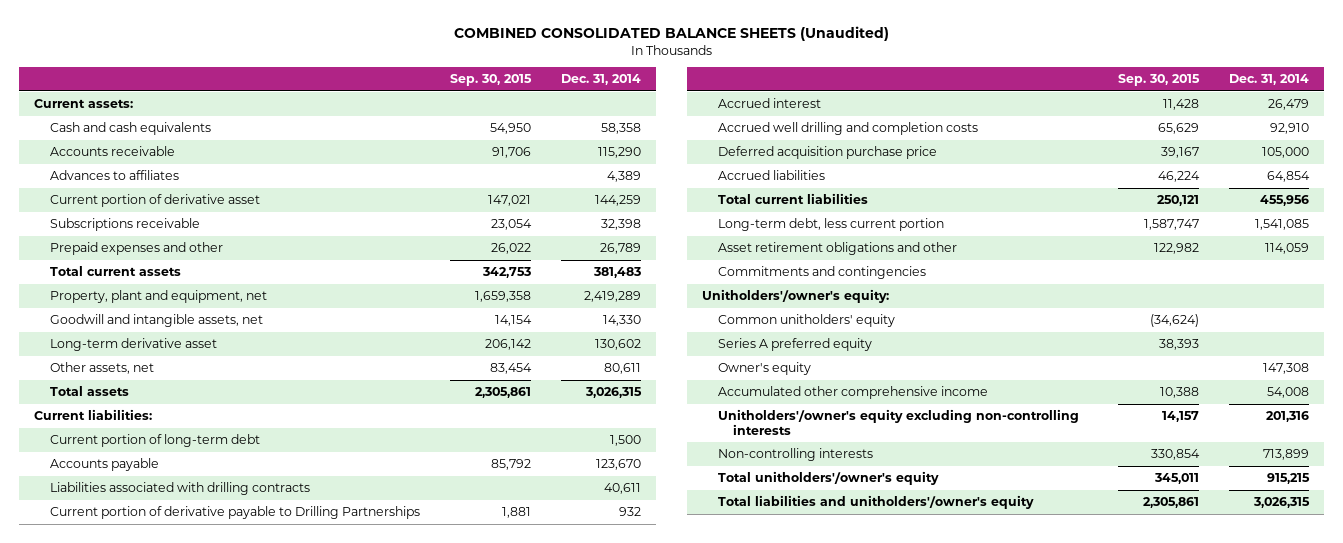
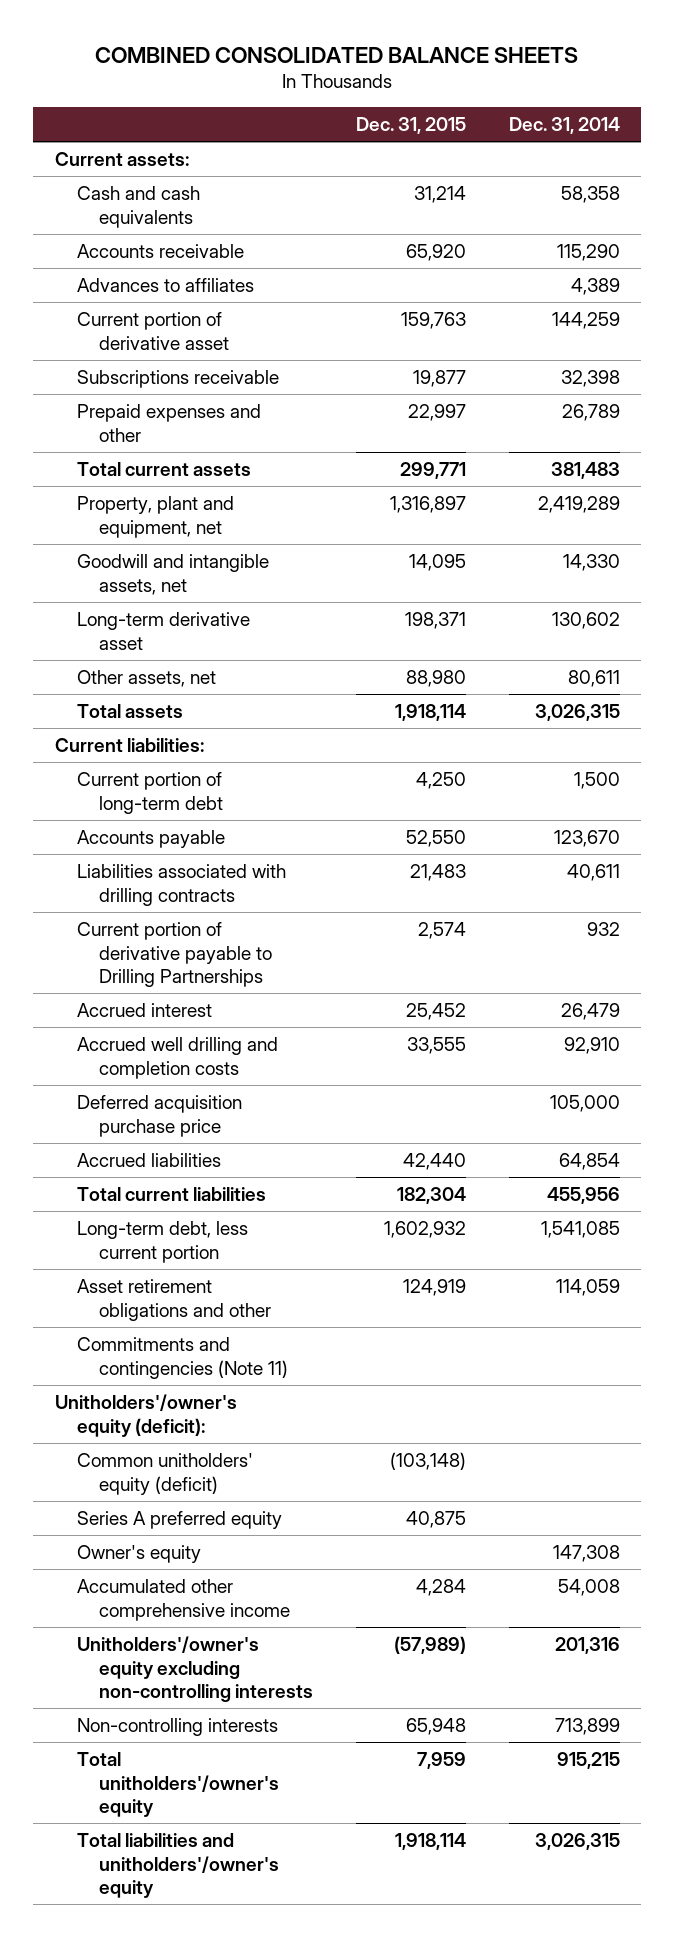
- COMBINED CONSOLIDATED BALANCE SHEETS (Unaudited)
+ COMBINED CONSOLIDATED BALANCE SHEETS
- | Sep. 30, 2015 | Dec. 31, 2014
+ | Dec. 31, 2015 | Dec. 31, 2014
- Commitments and contingencies
- Unitholders'/owner's equity:
- Common unitholders' equity | (34,624) |
+ Commitments and contingencies (Note 11)
+ Unitholders'/owner's equity (deficit):
+ Common unitholders' equity (deficit) | (103,148) |

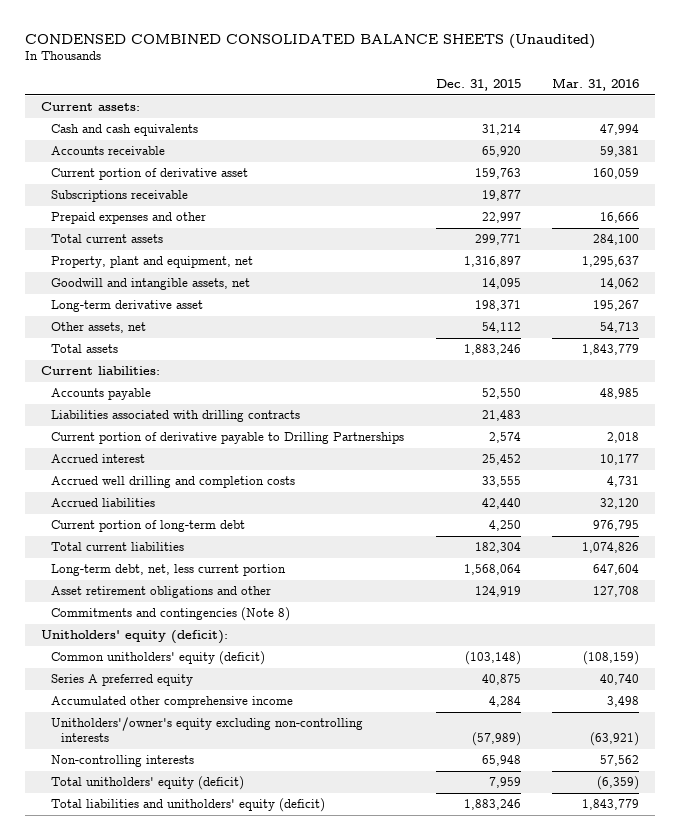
- COMBINED CONSOLIDATED BALANCE SHEETS
+ CONDENSED COMBINED CONSOLIDATED BALANCE SHEETS (Unaudited)
- | Dec. 31, 2015 | Dec. 31, 2014
+ | Dec. 31, 2015 | Mar. 31, 2016
- Advances to affiliates | | 4,389
- Other assets, net | 88,980 | 80,611
- Total assets | 1,918,114 | 3,026,315
+ Other assets, net | 54,112 | 54,713
+ Total assets | 1,883,246 | 1,843,779
- Deferred acquisition purchase price | | 105,000
moved down: Current portion of long-term debt | 4,250 | 976,795
- Long-term debt, less current portion | 1,602,932 | 1,541,085
+ Long-term debt, net, less current portion | 1,568,064 | 647,604
- Commitments and contingencies (Note 11)
- Unitholders'/owner's equity (deficit):
+ Commitments and contingencies (Note 8)
+ Unitholders' equity (deficit):
- Owner's equity | | 147,308
- Total unitholders'/owner's equity | 7,959 | 915,215
- Total liabilities and unitholders'/owner's equity | 1,918,114 | 3,026,315
+ Total unitholders' equity (deficit) | 7,959 | (6,359)
+ Total liabilities and unitholders' equity (deficit) | 1,883,246 | 1,843,779

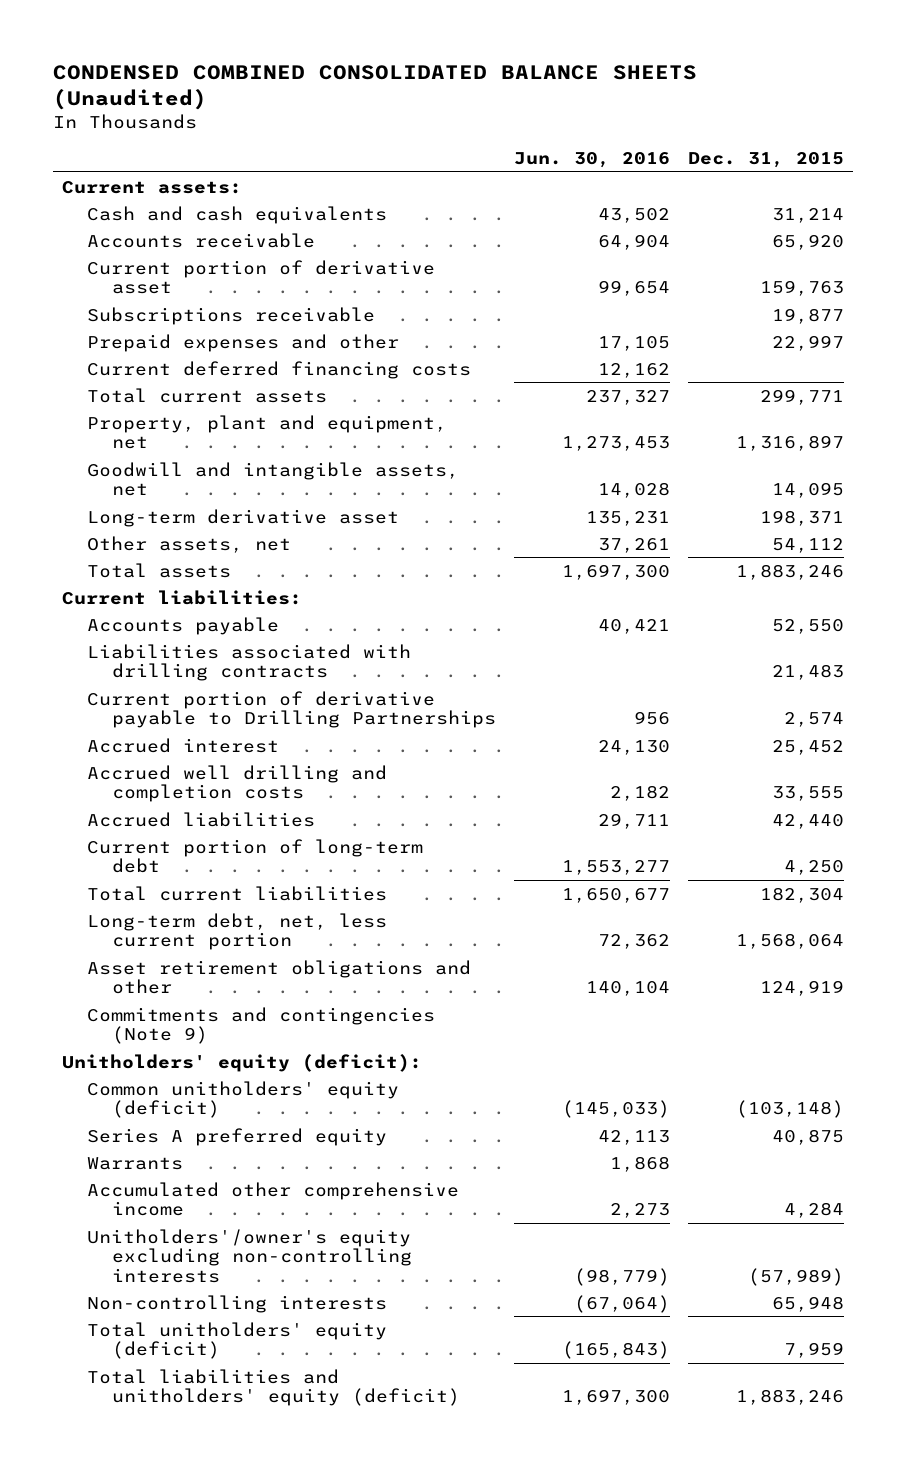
- | Dec. 31, 2015 | Mar. 31, 2016
+ | Jun. 30, 2016 | Dec. 31, 2015
+ Current deferred financing costs | 12,162 |
- Commitments and contingencies (Note 8)
+ Commitments and contingencies (Note 9)
+ Warrants | 1,868 |

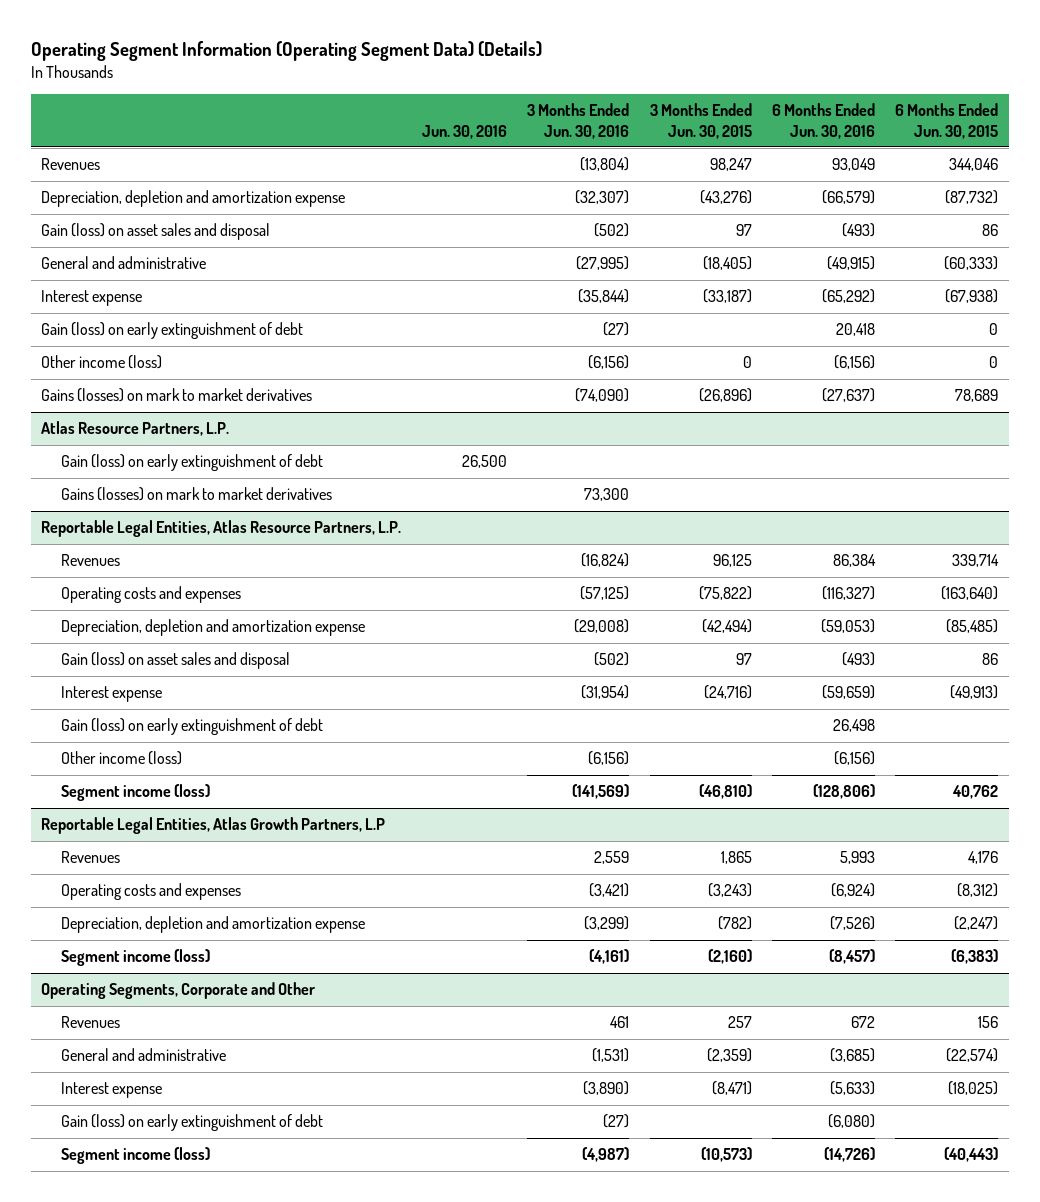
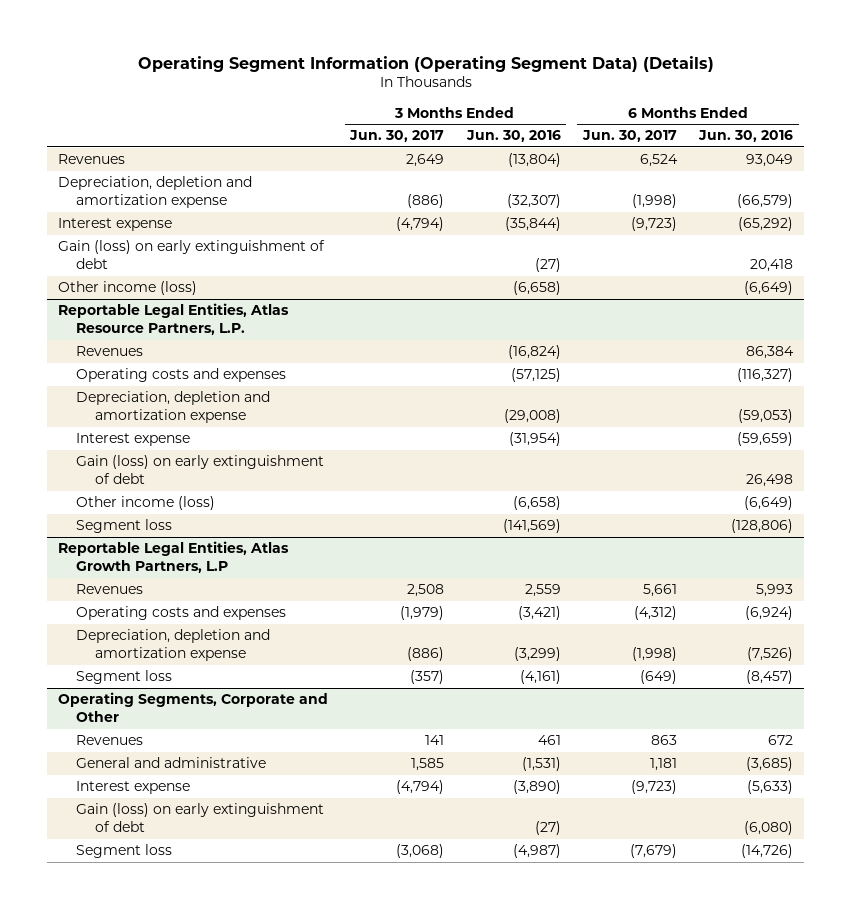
- | Jun. 30, 2016 | 3 Months Ended Jun. 30, 2016 | 3 Months Ended Jun. 30, 2015 | 6 Months Ended Jun. 30, 2016 | 6 Months Ended Jun. 30, 2015
+ | 3 Months Ended Jun. 30, 2017 | 3 Months Ended Jun. 30, 2016 | 6 Months Ended Jun. 30, 2017 | 6 Months Ended Jun. 30, 2016
- Gain (loss) on asset sales and disposal | | (502) | 97 | (493) | 86
- General and administrative | | (27,995) | (18,405) | (49,915) | (60,333)
- Other income (loss) | | (6,156) | 0 | (6,156) | 0
- Gains (losses) on mark to market derivatives | | (74,090) | (26,896) | (27,637) | 78,689
- Atlas Resource Partners, L.P.
- Gain (loss) on early extinguishment of debt | 26,500 | | | |
- Gains (losses) on mark to market derivatives | | 73,300 | | |
+ Other income (loss) | | (6,658) | | (6,649)
@ Reportable Legal Entities, Atlas Resource Partners, L.P.
- Gain (loss) on asset sales and disposal | | (502) | 97 | (493) | 86
- Other income (loss) | | (6,156) | | (6,156) |
- Segment income (loss) | | (141,569) | (46,810) | (128,806) | 40,762
+ Other income (loss) | | (6,658) | | (6,649)
+ Segment loss | | (141,569) | | (128,806)
@ Reportable Legal Entities, Atlas Growth Partners, L.P
- Segment income (loss) | | (4,161) | (2,160) | (8,457) | (6,383)
+ Segment loss | (357) | (4,161) | (649) | (8,457)
@ Operating Segments, Corporate and Other
- Segment income (loss) | | (4,987) | (10,573) | (14,726) | (40,443)
+ Segment loss | (3,068) | (4,987) | (7,679) | (14,726)

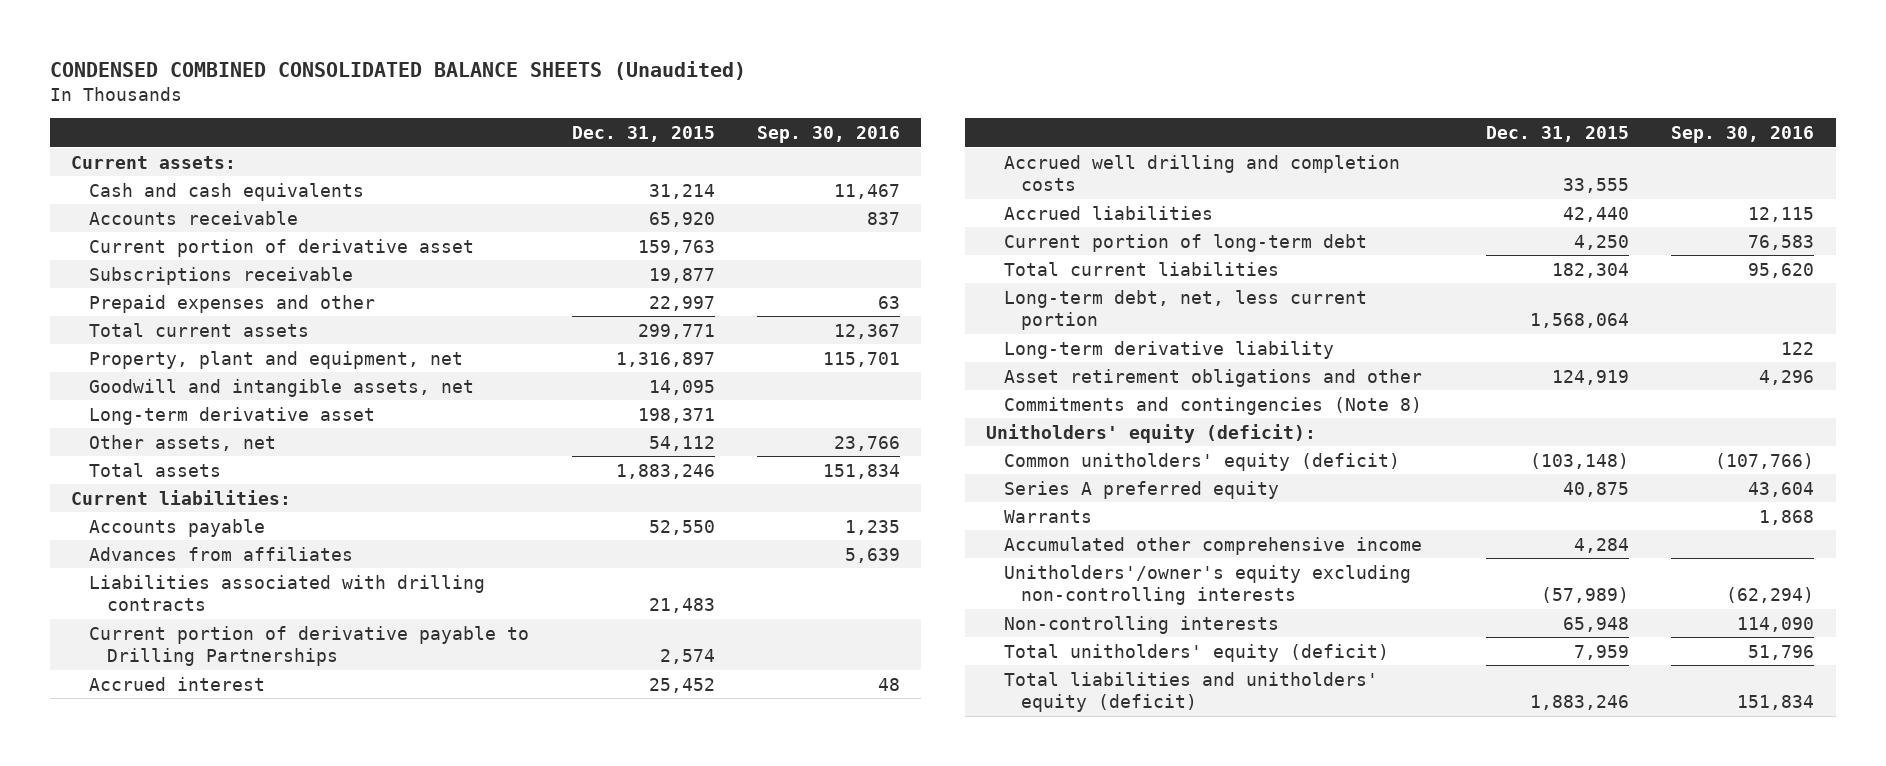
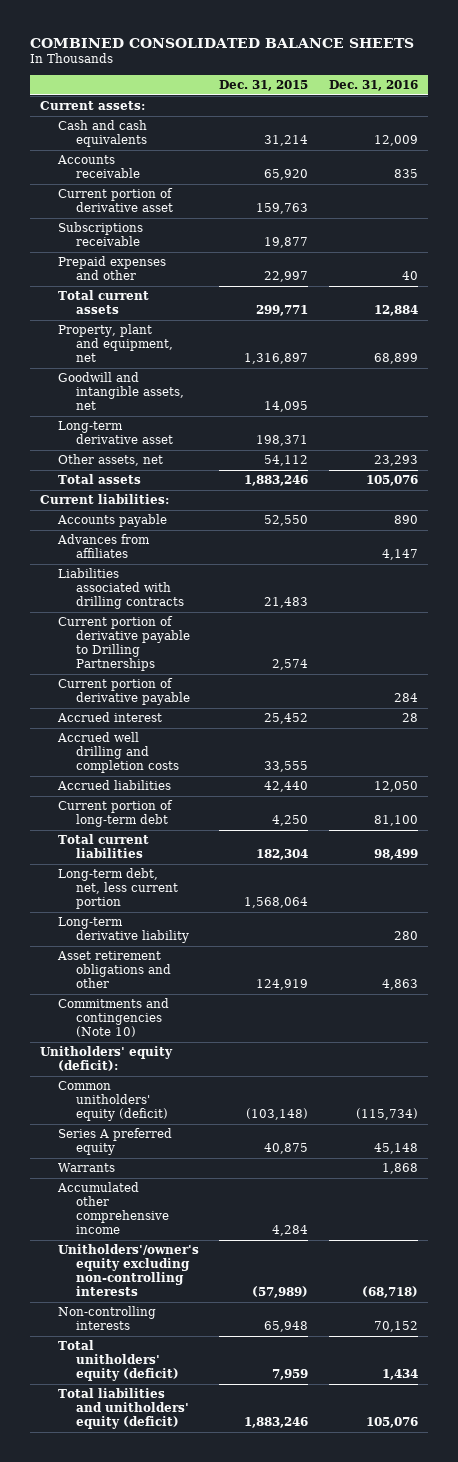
- CONDENSED COMBINED CONSOLIDATED BALANCE SHEETS (Unaudited)
+ COMBINED CONSOLIDATED BALANCE SHEETS
- | Dec. 31, 2015 | Sep. 30, 2016
+ | Dec. 31, 2015 | Dec. 31, 2016
+ Current portion of derivative payable | | 284
- Commitments and contingencies (Note 8)
+ Commitments and contingencies (Note 10)

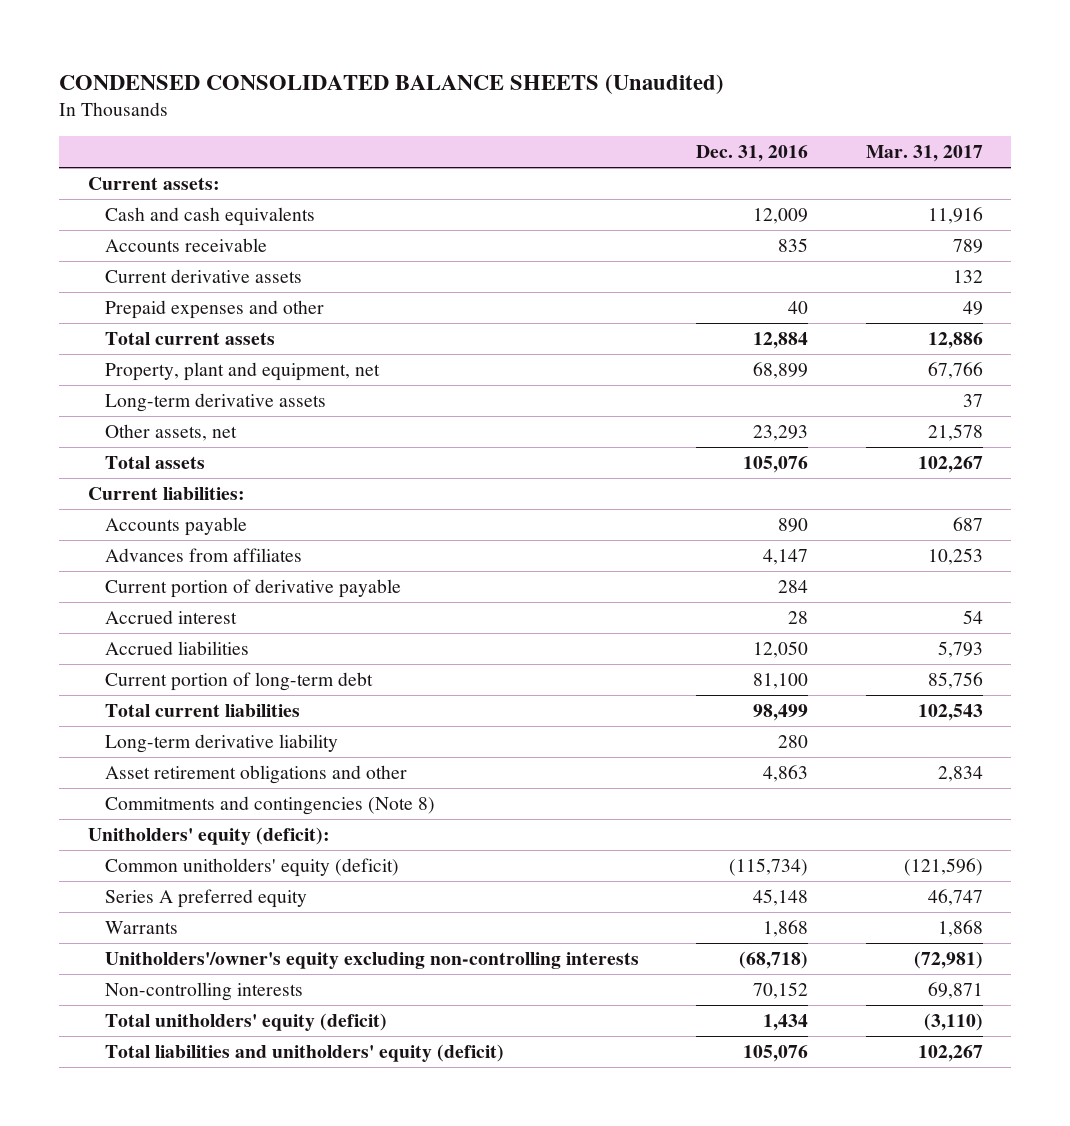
- COMBINED CONSOLIDATED BALANCE SHEETS
+ CONDENSED CONSOLIDATED BALANCE SHEETS (Unaudited)
- | Dec. 31, 2015 | Dec. 31, 2016
+ | Dec. 31, 2016 | Mar. 31, 2017
- Current portion of derivative asset | 159,763 |
- Subscriptions receivable | 19,877 |
+ Current derivative assets | | 132
- Goodwill and intangible assets, net | 14,095 |
- Long-term derivative asset | 198,371 |
+ Long-term derivative assets | | 37
- Liabilities associated with drilling contracts | 21,483 |
- Current portion of derivative payable to Drilling Partnerships | 2,574 |
- Accrued well drilling and completion costs | 33,555 |
- Long-term debt, net, less current portion | 1,568,064 |
- Commitments and contingencies (Note 10)
+ Commitments and contingencies (Note 8)
- Accumulated other comprehensive income | 4,284 |

